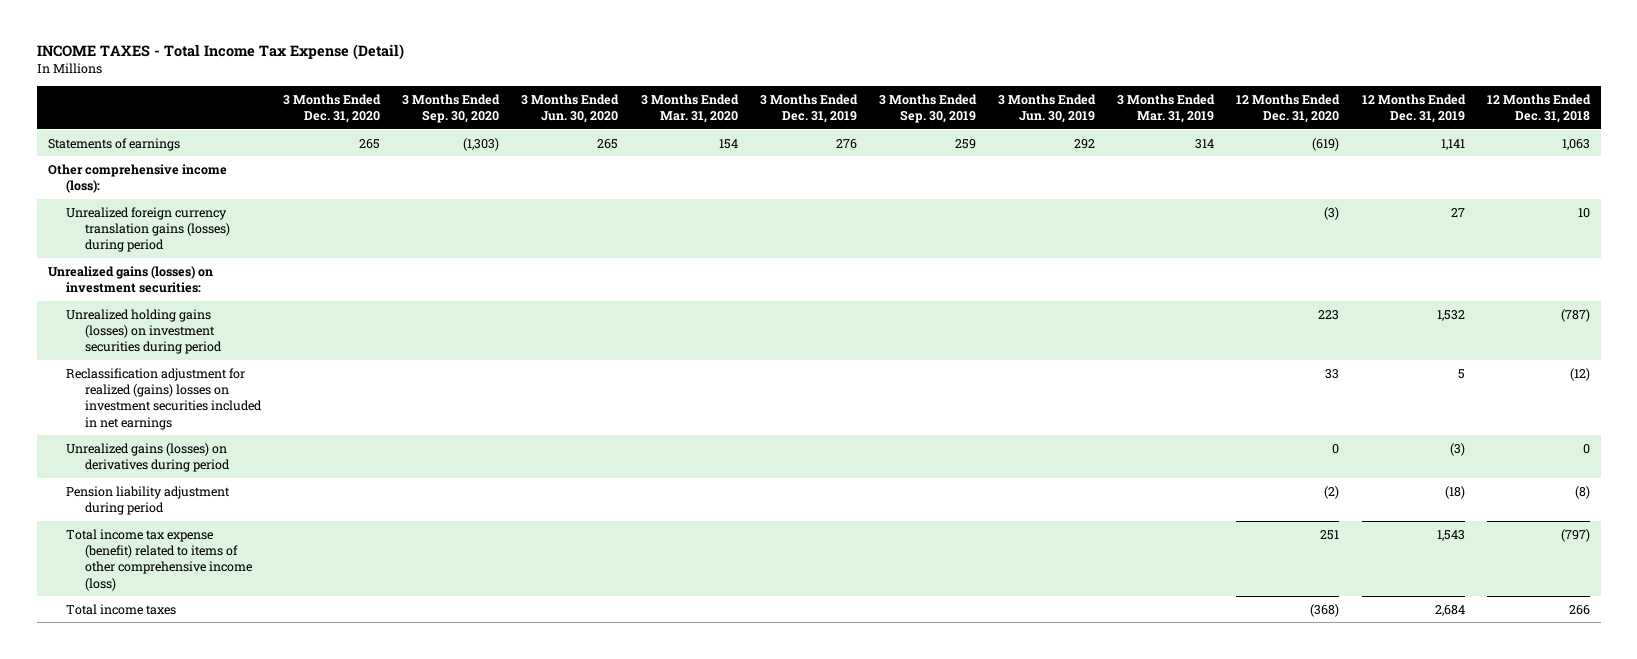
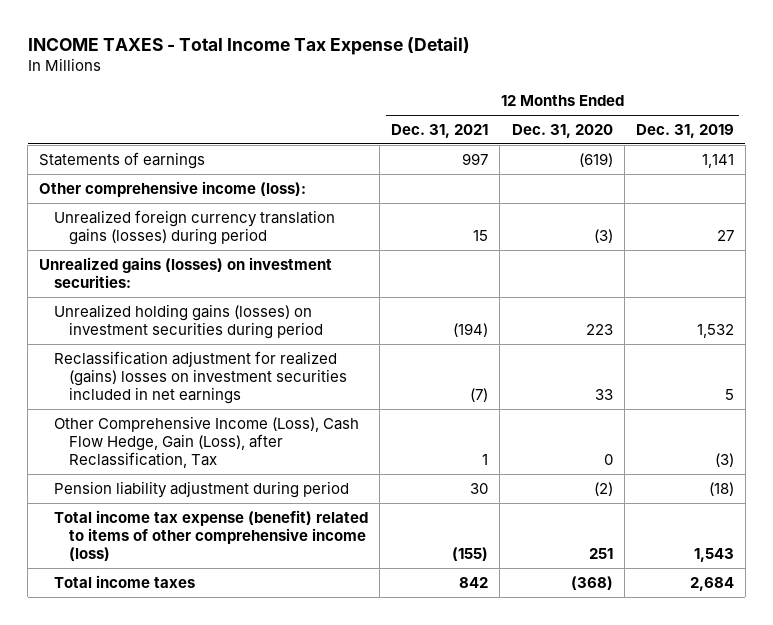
- | 3 Months Ended Dec. 31, 2020 | 3 Months Ended Sep. 30, 2020 | 3 Months Ended Jun. 30, 2020 | 3 Months Ended Mar. 31, 2020 | 3 Months Ended Dec. 31, 2019 | 3 Months Ended Sep. 30, 2019 | 3 Months Ended Jun. 30, 2019 | 3 Months Ended Mar. 31, 2019 | 12 Months Ended Dec. 31, 2020 | 12 Months Ended Dec. 31, 2019 | 12 Months Ended Dec. 31, 2018
+ | 12 Months Ended Dec. 31, 2021 | 12 Months Ended Dec. 31, 2020 | 12 Months Ended Dec. 31, 2019
- Unrealized gains (losses) on derivatives during period | | | | | | | | | 0 | (3) | 0
+ Other Comprehensive Income (Loss), Cash Flow Hedge, Gain (Loss), after Reclassification, Tax | 1 | 0 | (3)

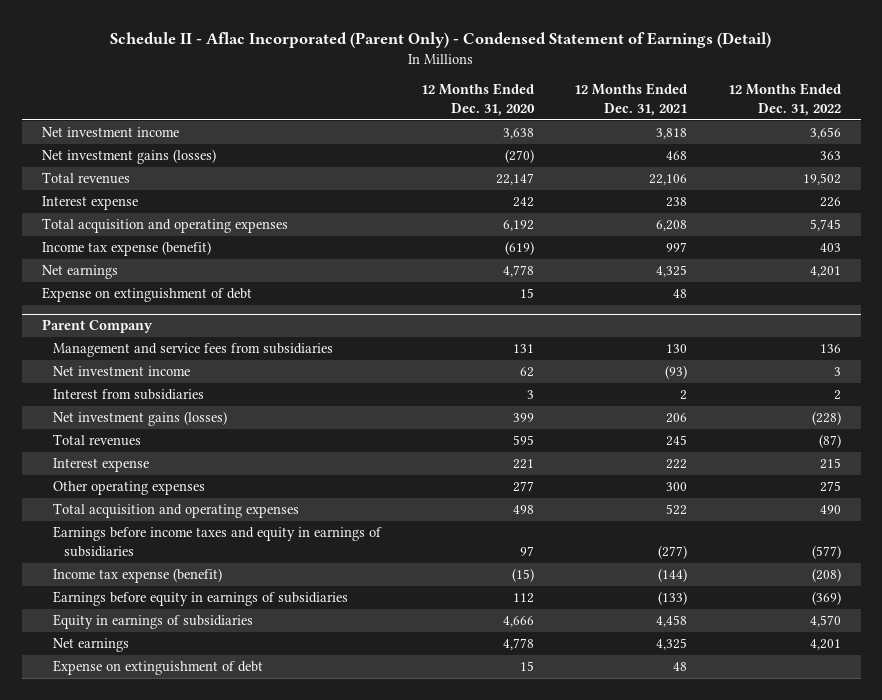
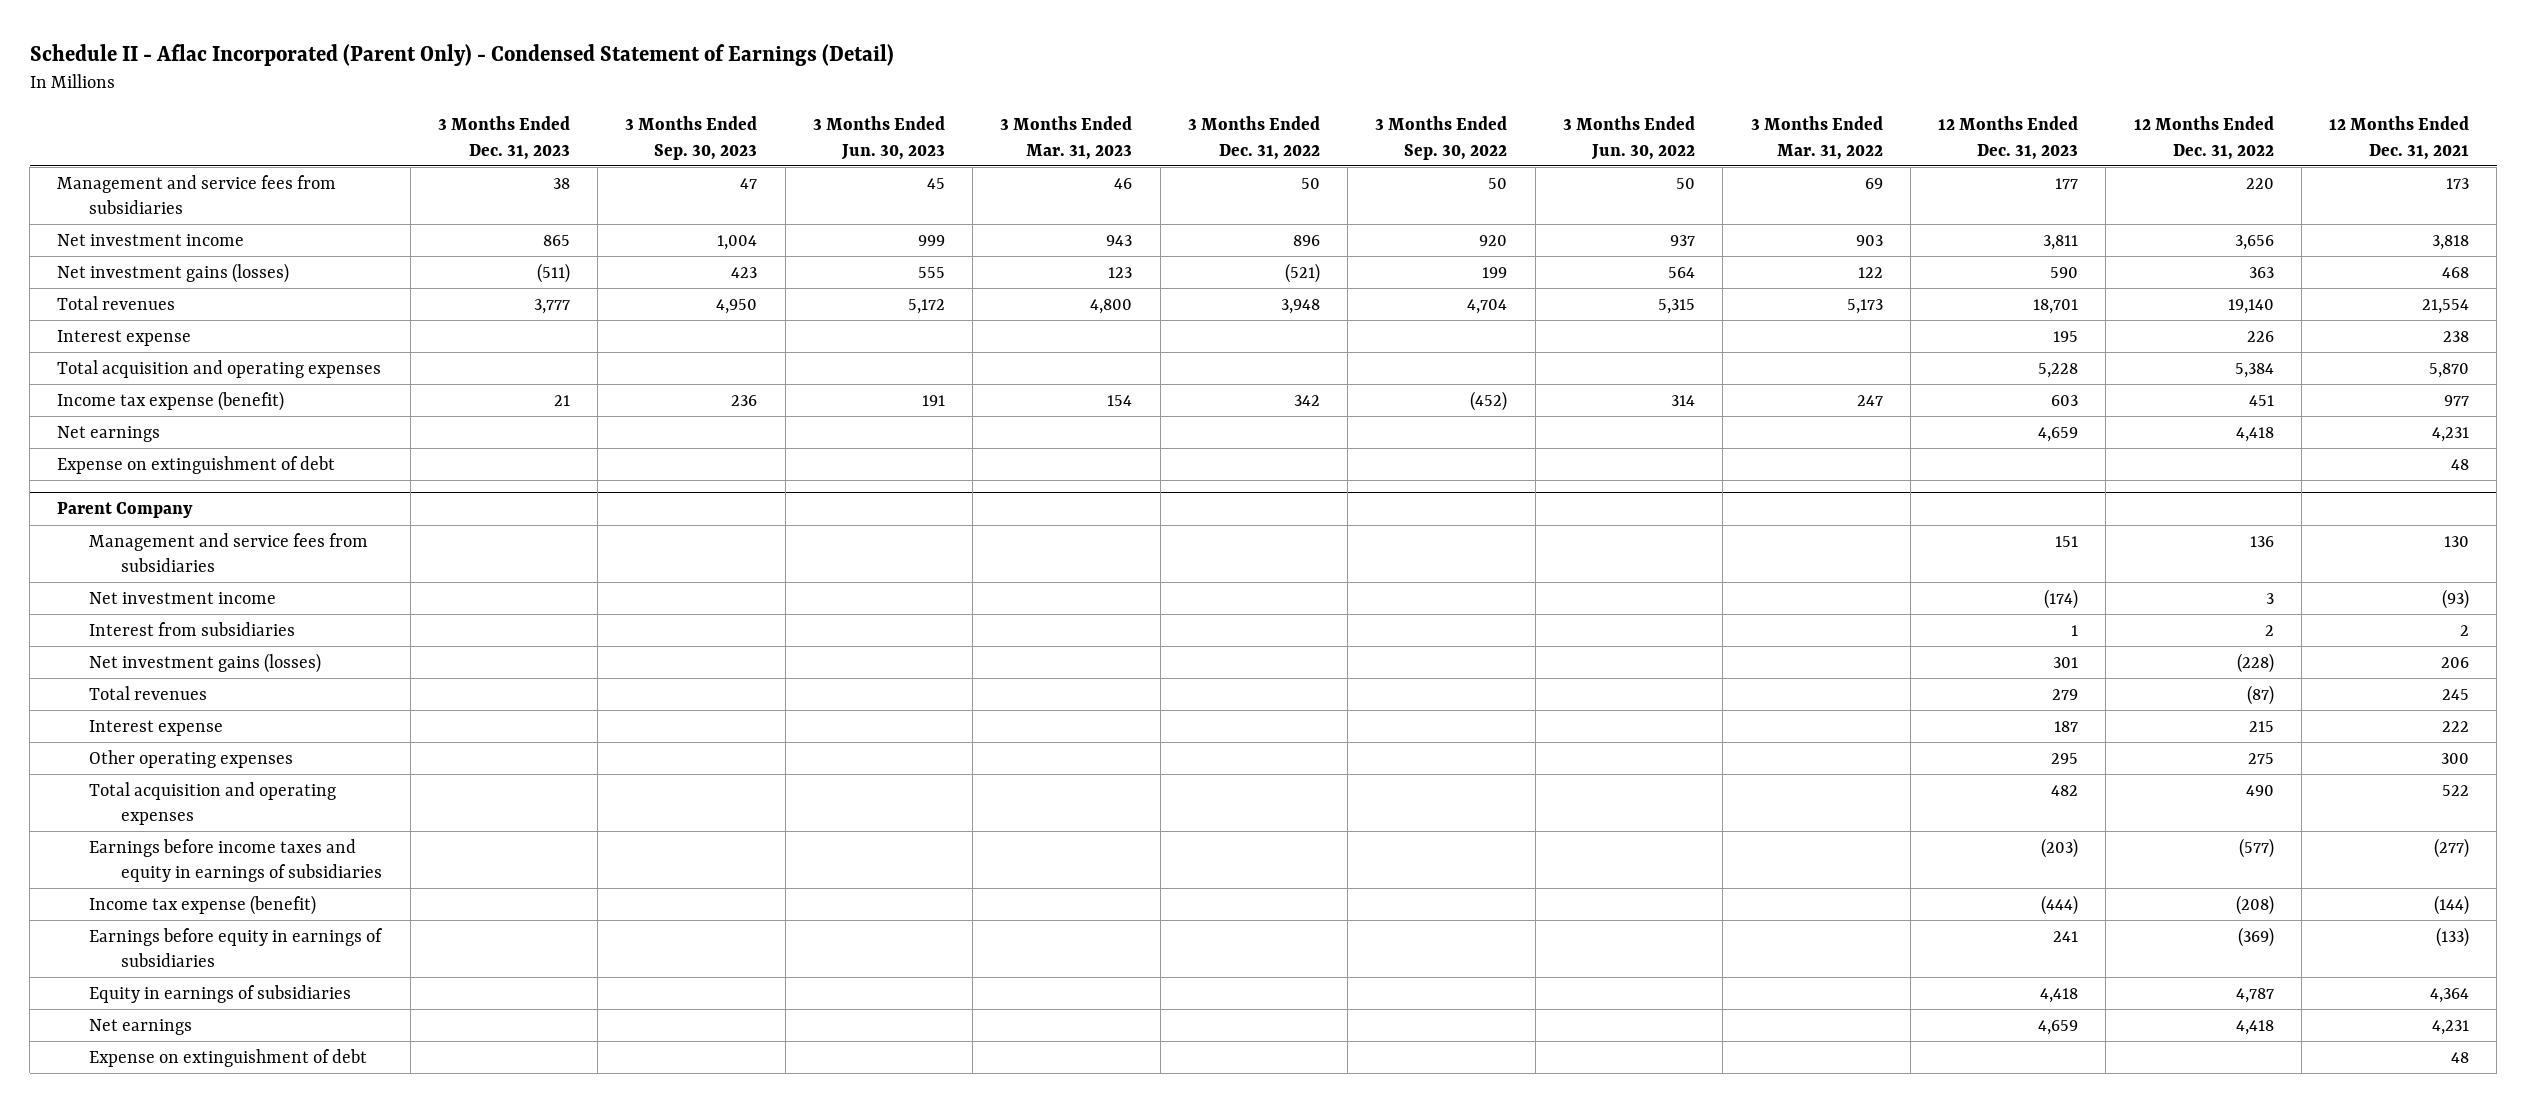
- | 12 Months Ended Dec. 31, 2020 | 12 Months Ended Dec. 31, 2021 | 12 Months Ended Dec. 31, 2022
+ | 3 Months Ended Dec. 31, 2023 | 3 Months Ended Sep. 30, 2023 | 3 Months Ended Jun. 30, 2023 | 3 Months Ended Mar. 31, 2023 | 3 Months Ended Dec. 31, 2022 | 3 Months Ended Sep. 30, 2022 | 3 Months Ended Jun. 30, 2022 | 3 Months Ended Mar. 31, 2022 | 12 Months Ended Dec. 31, 2023 | 12 Months Ended Dec. 31, 2022 | 12 Months Ended Dec. 31, 2021
+ Management and service fees from subsidiaries | 38 | 47 | 45 | 46 | 50 | 50 | 50 | 69 | 177 | 220 | 173
- Total revenues | 22,147 | 22,106 | 19,502
+ Total revenues | 3,777 | 4,950 | 5,172 | 4,800 | 3,948 | 4,704 | 5,315 | 5,173 | 18,701 | 19,140 | 21,554
- Total acquisition and operating expenses | 6,192 | 6,208 | 5,745
- Income tax expense (benefit) | (619) | 997 | 403
- Net earnings | 4,778 | 4,325 | 4,201
+ Total acquisition and operating expenses | | | | | | | | | 5,228 | 5,384 | 5,870
+ Income tax expense (benefit) | 21 | 236 | 191 | 154 | 342 | (452) | 314 | 247 | 603 | 451 | 977
+ Net earnings | | | | | | | | | 4,659 | 4,418 | 4,231
@ Parent Company
- Equity in earnings of subsidiaries | 4,666 | 4,458 | 4,570
- Net earnings | 4,778 | 4,325 | 4,201
+ Equity in earnings of subsidiaries | | | | | | | | | 4,418 | 4,787 | 4,364
+ Net earnings | | | | | | | | | 4,659 | 4,418 | 4,231

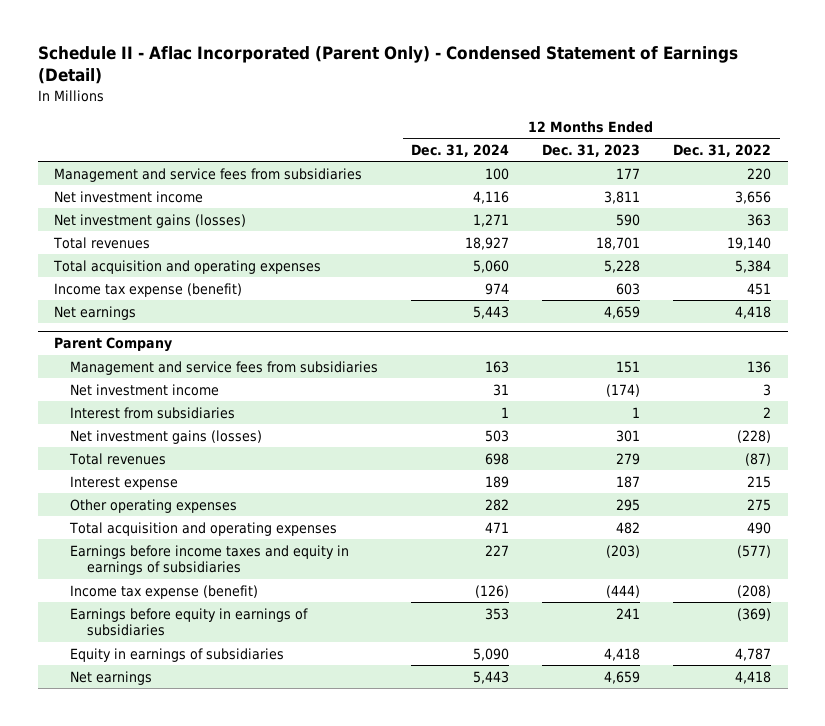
- | 3 Months Ended Dec. 31, 2023 | 3 Months Ended Sep. 30, 2023 | 3 Months Ended Jun. 30, 2023 | 3 Months Ended Mar. 31, 2023 | 3 Months Ended Dec. 31, 2022 | 3 Months Ended Sep. 30, 2022 | 3 Months Ended Jun. 30, 2022 | 3 Months Ended Mar. 31, 2022 | 12 Months Ended Dec. 31, 2023 | 12 Months Ended Dec. 31, 2022 | 12 Months Ended Dec. 31, 2021
+ | 12 Months Ended Dec. 31, 2024 | 12 Months Ended Dec. 31, 2023 | 12 Months Ended Dec. 31, 2022
- Interest expense | | | | | | | | | 195 | 226 | 238
- Expense on extinguishment of debt | | | | | | | | | | | 48
@ Parent Company
- Expense on extinguishment of debt | | | | | | | | | | | 48

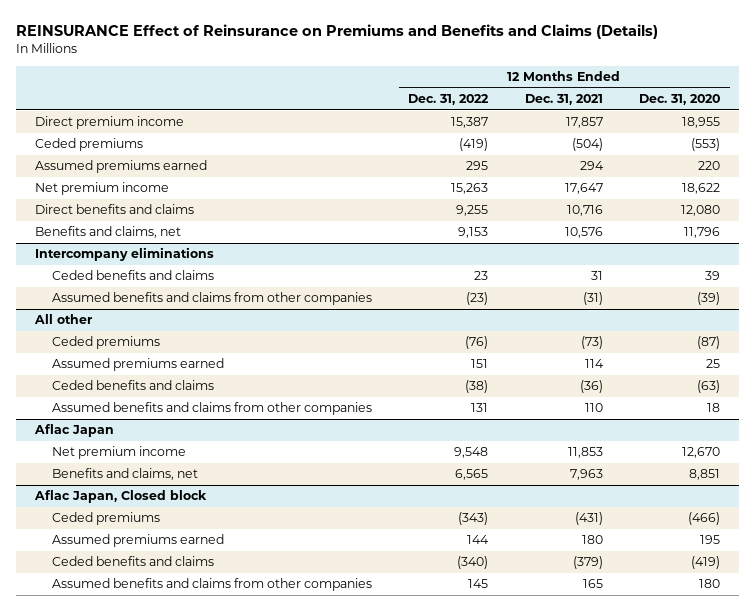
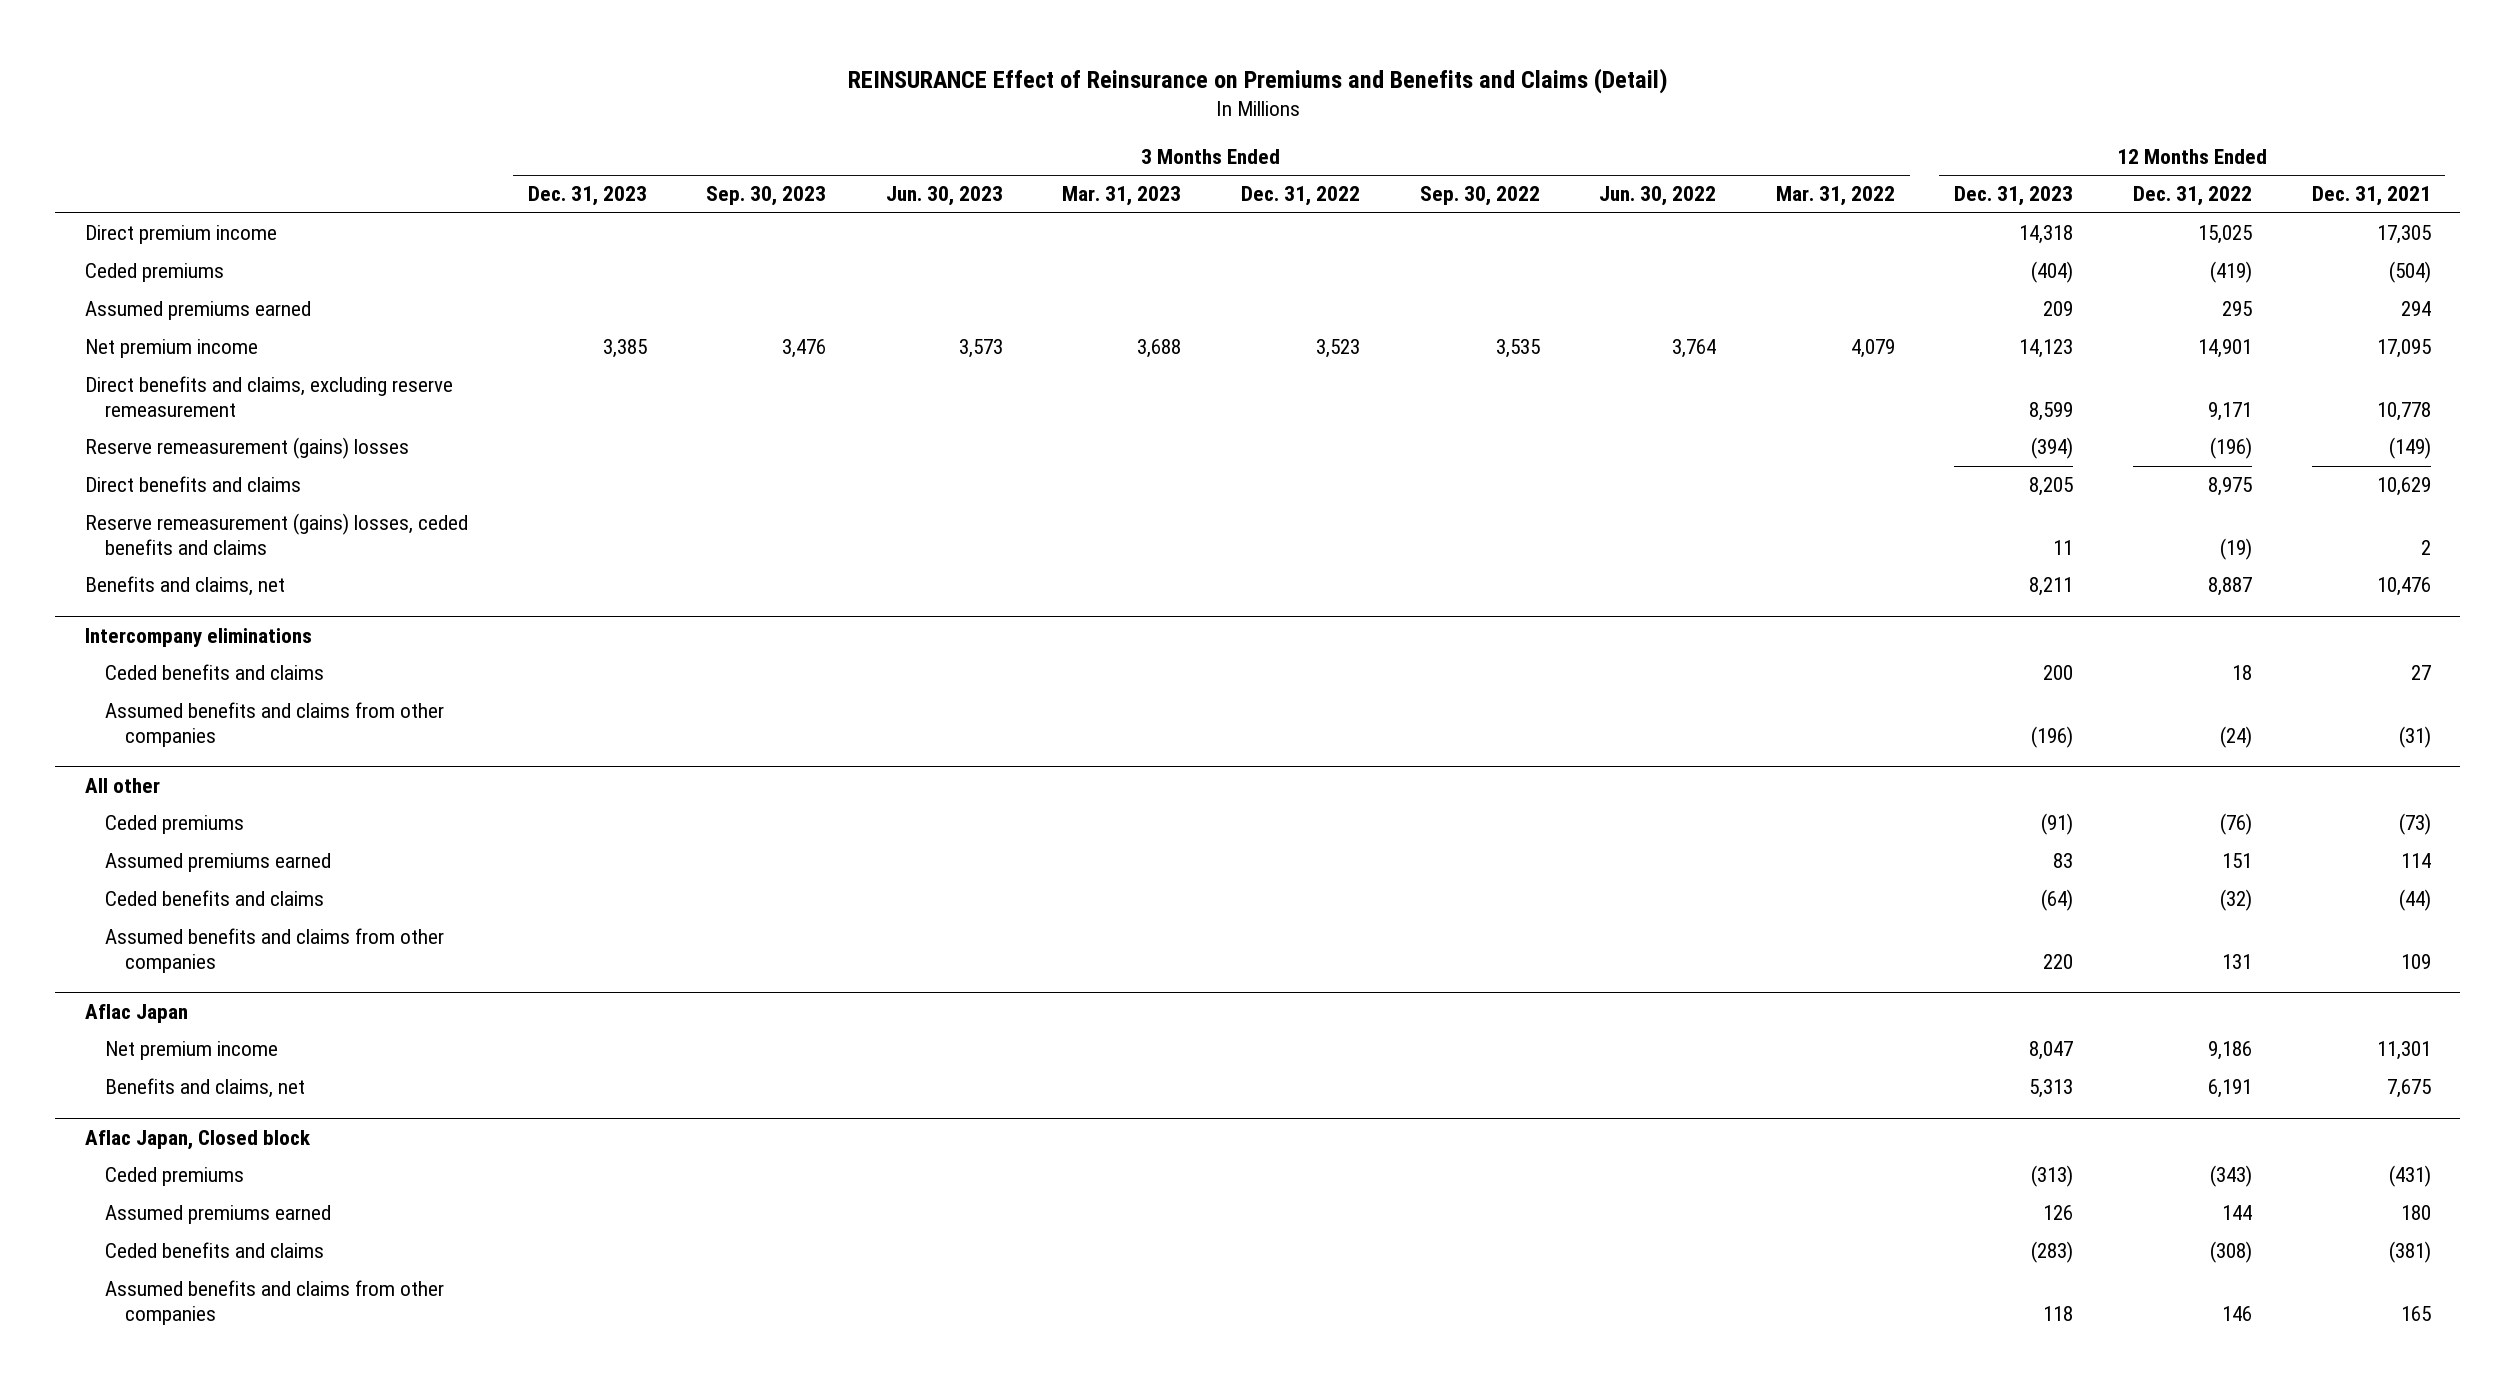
- REINSURANCE Effect of Reinsurance on Premiums and Benefits and Claims (Details)
+ REINSURANCE Effect of Reinsurance on Premiums and Benefits and Claims (Detail)
- | 12 Months Ended Dec. 31, 2022 | 12 Months Ended Dec. 31, 2021 | 12 Months Ended Dec. 31, 2020
+ | 3 Months Ended Dec. 31, 2023 | 3 Months Ended Sep. 30, 2023 | 3 Months Ended Jun. 30, 2023 | 3 Months Ended Mar. 31, 2023 | 3 Months Ended Dec. 31, 2022 | 3 Months Ended Sep. 30, 2022 | 3 Months Ended Jun. 30, 2022 | 3 Months Ended Mar. 31, 2022 | 12 Months Ended Dec. 31, 2023 | 12 Months Ended Dec. 31, 2022 | 12 Months Ended Dec. 31, 2021
- Direct premium income | 15,387 | 17,857 | 18,955
+ Direct premium income | | | | | | | | | 14,318 | 15,025 | 17,305
- Net premium income | 15,263 | 17,647 | 18,622
- Direct benefits and claims | 9,255 | 10,716 | 12,080
- Benefits and claims, net | 9,153 | 10,576 | 11,796
+ Net premium income | 3,385 | 3,476 | 3,573 | 3,688 | 3,523 | 3,535 | 3,764 | 4,079 | 14,123 | 14,901 | 17,095
+ Direct benefits and claims, excluding reserve remeasurement | | | | | | | | | 8,599 | 9,171 | 10,778
+ Reserve remeasurement (gains) losses | | | | | | | | | (394) | (196) | (149)
+ Direct benefits and claims | | | | | | | | | 8,205 | 8,975 | 10,629
+ Reserve remeasurement (gains) losses, ceded benefits and claims | | | | | | | | | 11 | (19) | 2
+ Benefits and claims, net | | | | | | | | | 8,211 | 8,887 | 10,476
@ Intercompany eliminations
- Ceded benefits and claims | 23 | 31 | 39
- Assumed benefits and claims from other companies | (23) | (31) | (39)
+ Ceded benefits and claims | | | | | | | | | 200 | 18 | 27
+ Assumed benefits and claims from other companies | | | | | | | | | (196) | (24) | (31)
@ All other
- Ceded benefits and claims | (38) | (36) | (63)
- Assumed benefits and claims from other companies | 131 | 110 | 18
+ Ceded benefits and claims | | | | | | | | | (64) | (32) | (44)
+ Assumed benefits and claims from other companies | | | | | | | | | 220 | 131 | 109
@ Aflac Japan
- Net premium income | 9,548 | 11,853 | 12,670
- Benefits and claims, net | 6,565 | 7,963 | 8,851
+ Net premium income | | | | | | | | | 8,047 | 9,186 | 11,301
+ Benefits and claims, net | | | | | | | | | 5,313 | 6,191 | 7,675
@ Aflac Japan, Closed block
- Ceded benefits and claims | (340) | (379) | (419)
- Assumed benefits and claims from other companies | 145 | 165 | 180
+ Ceded benefits and claims | | | | | | | | | (283) | (308) | (381)
+ Assumed benefits and claims from other companies | | | | | | | | | 118 | 146 | 165

